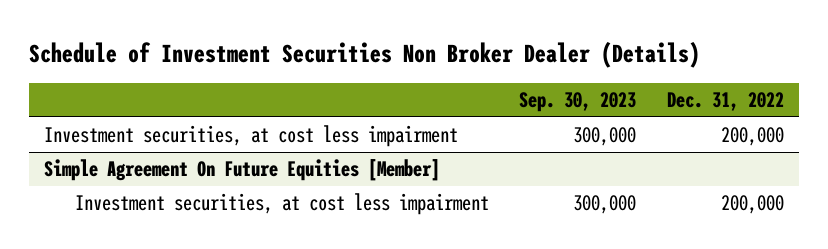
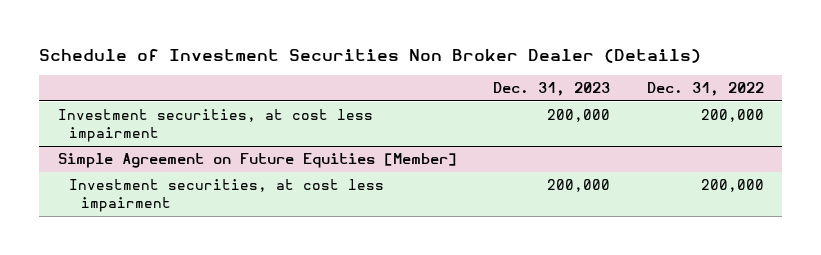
- | Sep. 30, 2023 | Dec. 31, 2022
+ | Dec. 31, 2023 | Dec. 31, 2022
- Simple Agreement On Future Equities [Member]
+ Simple Agreement on Future Equities [Member]

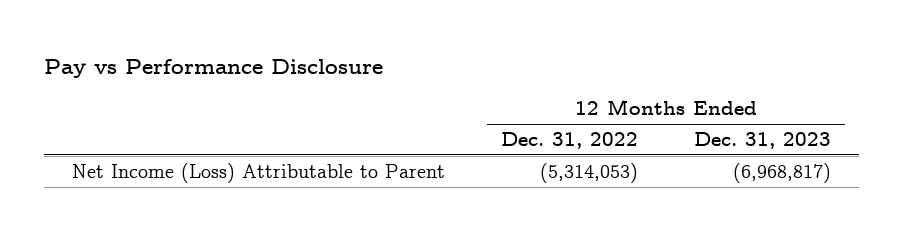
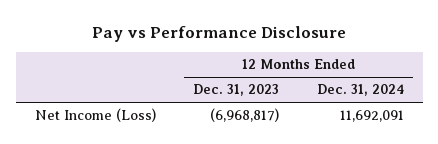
- | 12 Months Ended Dec. 31, 2022 | 12 Months Ended Dec. 31, 2023
+ | 12 Months Ended Dec. 31, 2023 | 12 Months Ended Dec. 31, 2024
- Net Income (Loss) Attributable to Parent | (5,314,053) | (6,968,817)
+ Net Income (Loss) | (6,968,817) | 11,692,091

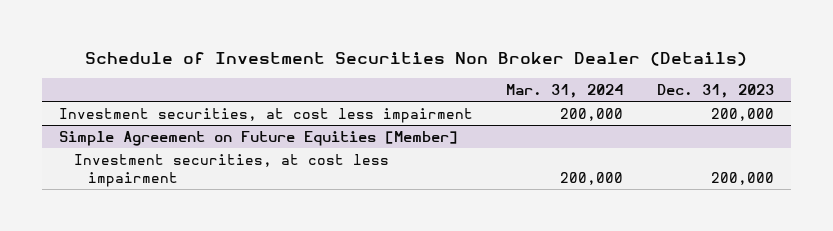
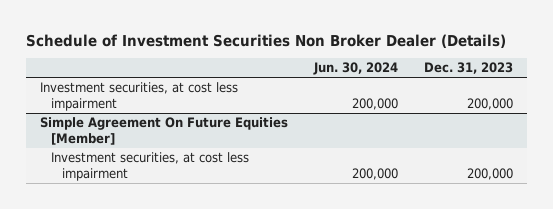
- | Mar. 31, 2024 | Dec. 31, 2023
+ | Jun. 30, 2024 | Dec. 31, 2023
- Simple Agreement on Future Equities [Member]
+ Simple Agreement On Future Equities [Member]

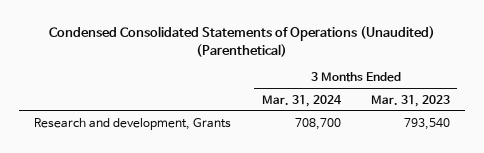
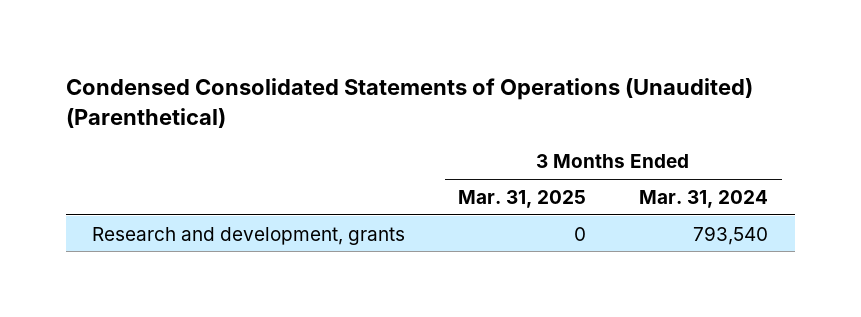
- | 3 Months Ended Mar. 31, 2024 | 3 Months Ended Mar. 31, 2023
+ | 3 Months Ended Mar. 31, 2025 | 3 Months Ended Mar. 31, 2024
- Research and development, Grants | 708,700 | 793,540
+ Research and development, grants | 0 | 793,540

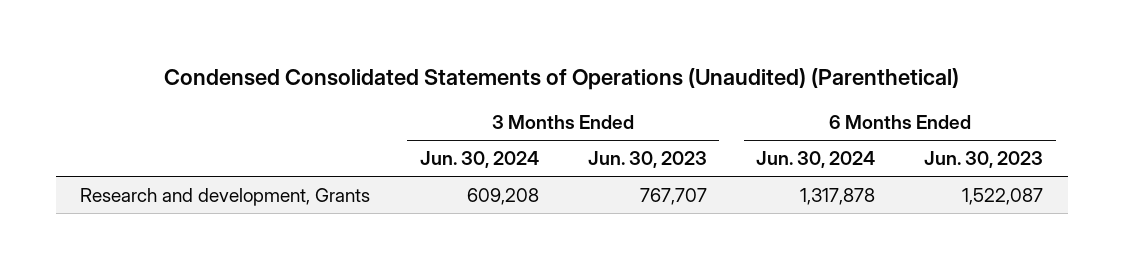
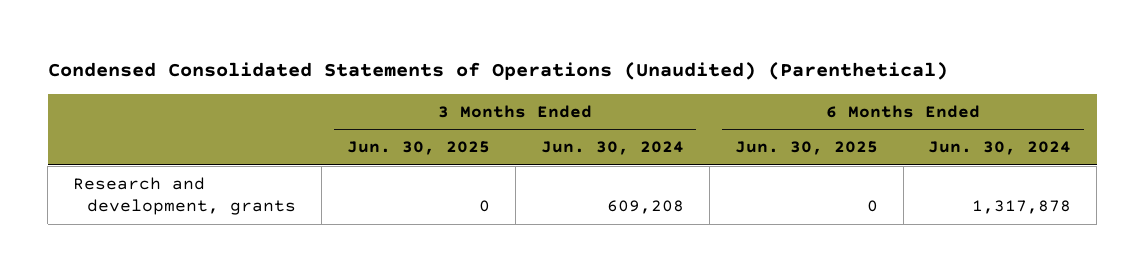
- | 3 Months Ended Jun. 30, 2024 | 3 Months Ended Jun. 30, 2023 | 6 Months Ended Jun. 30, 2024 | 6 Months Ended Jun. 30, 2023
+ | 3 Months Ended Jun. 30, 2025 | 3 Months Ended Jun. 30, 2024 | 6 Months Ended Jun. 30, 2025 | 6 Months Ended Jun. 30, 2024
- Research and development, Grants | 609,208 | 767,707 | 1,317,878 | 1,522,087
+ Research and development, grants | 0 | 609,208 | 0 | 1,317,878

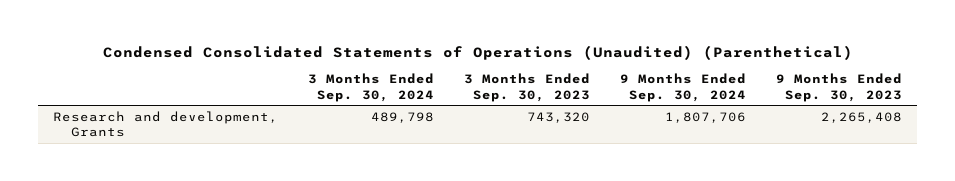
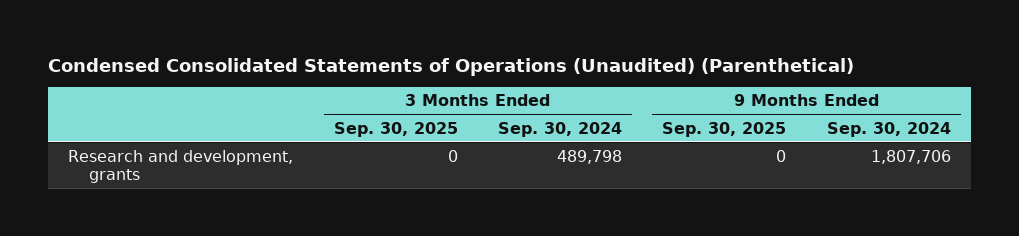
- | 3 Months Ended Sep. 30, 2024 | 3 Months Ended Sep. 30, 2023 | 9 Months Ended Sep. 30, 2024 | 9 Months Ended Sep. 30, 2023
+ | 3 Months Ended Sep. 30, 2025 | 3 Months Ended Sep. 30, 2024 | 9 Months Ended Sep. 30, 2025 | 9 Months Ended Sep. 30, 2024
- Research and development, Grants | 489,798 | 743,320 | 1,807,706 | 2,265,408
+ Research and development, grants | 0 | 489,798 | 0 | 1,807,706

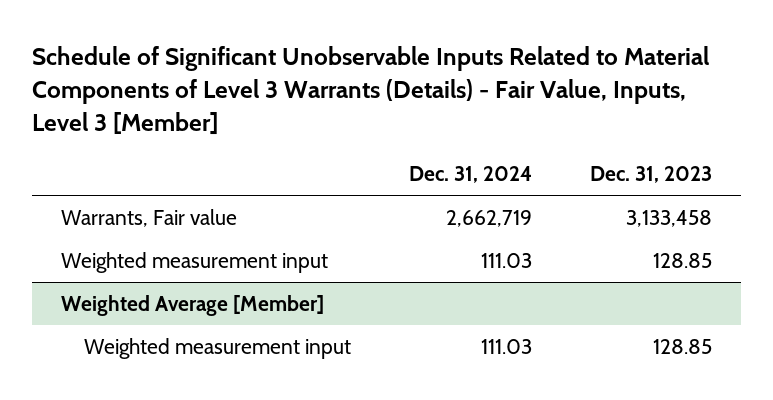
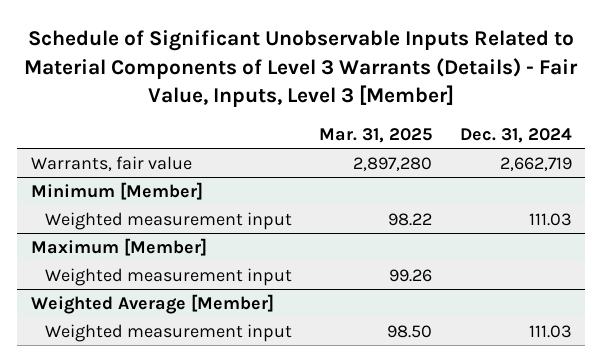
- | Dec. 31, 2024 | Dec. 31, 2023
+ | Mar. 31, 2025 | Dec. 31, 2024
- Warrants, Fair value | 2,662,719 | 3,133,458
+ Warrants, fair value | 2,897,280 | 2,662,719
+ Minimum [Member]
+ Maximum [Member]
+ Weighted measurement input | 99.26 |

